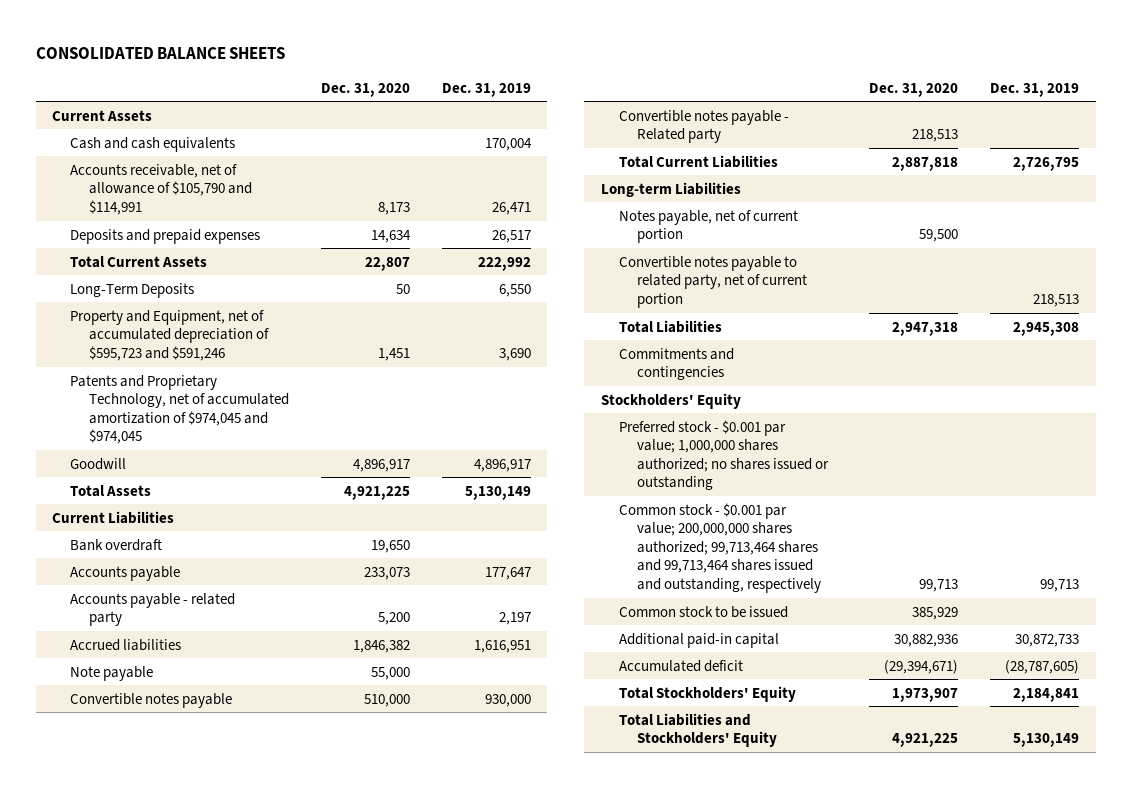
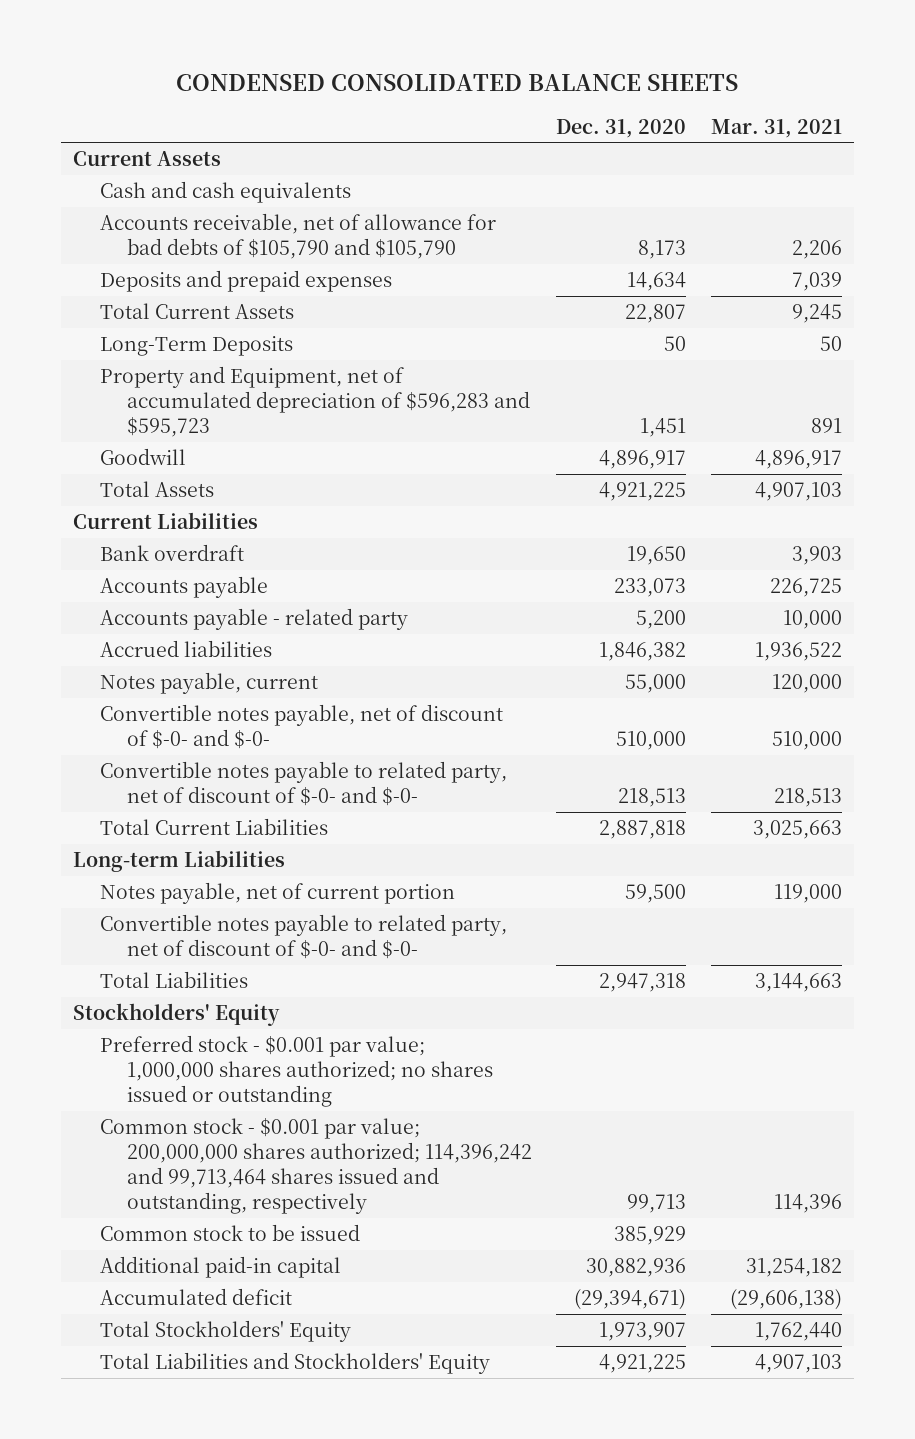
- CONSOLIDATED BALANCE SHEETS
+ CONDENSED CONSOLIDATED BALANCE SHEETS
- | Dec. 31, 2020 | Dec. 31, 2019
+ | Dec. 31, 2020 | Mar. 31, 2021
- Accounts receivable, net of allowance of $105,790 and $114,991 | 8,173 | 26,471
+ Accounts receivable, net of allowance for bad debts of $105,790 and $105,790 | 8,173 | 2,206
- Property and Equipment, net of accumulated depreciation of $595,723 and $591,246 | 1,451 | 3,690
- Patents and Proprietary Technology, net of accumulated amortization of $974,045 and $974,045
+ Property and Equipment, net of accumulated depreciation of $596,283 and $595,723 | 1,451 | 891
- Note payable | 55,000 |
- Convertible notes payable | 510,000 | 930,000
- Convertible notes payable - Related party | 218,513 |
+ Notes payable, current | 55,000 | 120,000
+ Convertible notes payable, net of discount of $-0- and $-0- | 510,000 | 510,000
+ Convertible notes payable to related party, net of discount of $-0- and $-0- | 218,513 | 218,513
- Convertible notes payable to related party, net of current portion | | 218,513
+ Convertible notes payable to related party, net of discount of $-0- and $-0-
- Commitments and contingencies
- Common stock - $0.001 par value; 200,000,000 shares authorized; 99,713,464 shares and 99,713,464 shares issued and outstanding, respectively | 99,713 | 99,713
+ Common stock - $0.001 par value; 200,000,000 shares authorized; 114,396,242 and 99,713,464 shares issued and outstanding, respectively | 99,713 | 114,396

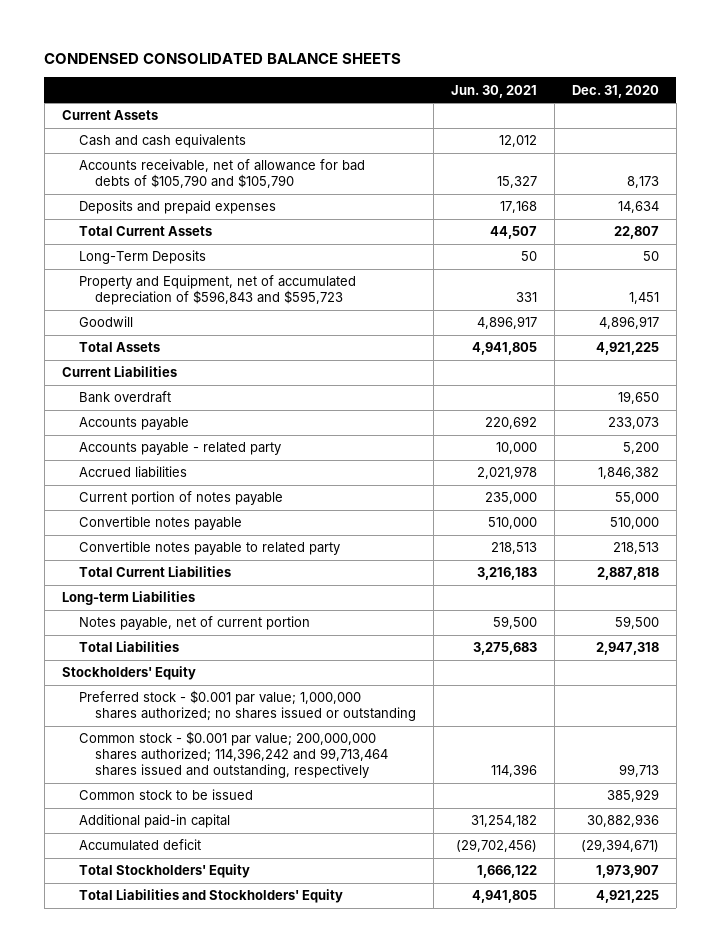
- | Dec. 31, 2020 | Mar. 31, 2021
+ | Jun. 30, 2021 | Dec. 31, 2020
- Property and Equipment, net of accumulated depreciation of $596,283 and $595,723 | 1,451 | 891
+ Property and Equipment, net of accumulated depreciation of $596,843 and $595,723 | 331 | 1,451
- Notes payable, current | 55,000 | 120,000
- Convertible notes payable, net of discount of $-0- and $-0- | 510,000 | 510,000
- Convertible notes payable to related party, net of discount of $-0- and $-0- | 218,513 | 218,513
+ Current portion of notes payable | 235,000 | 55,000
+ Convertible notes payable | 510,000 | 510,000
+ Convertible notes payable to related party | 218,513 | 218,513
- Convertible notes payable to related party, net of discount of $-0- and $-0-

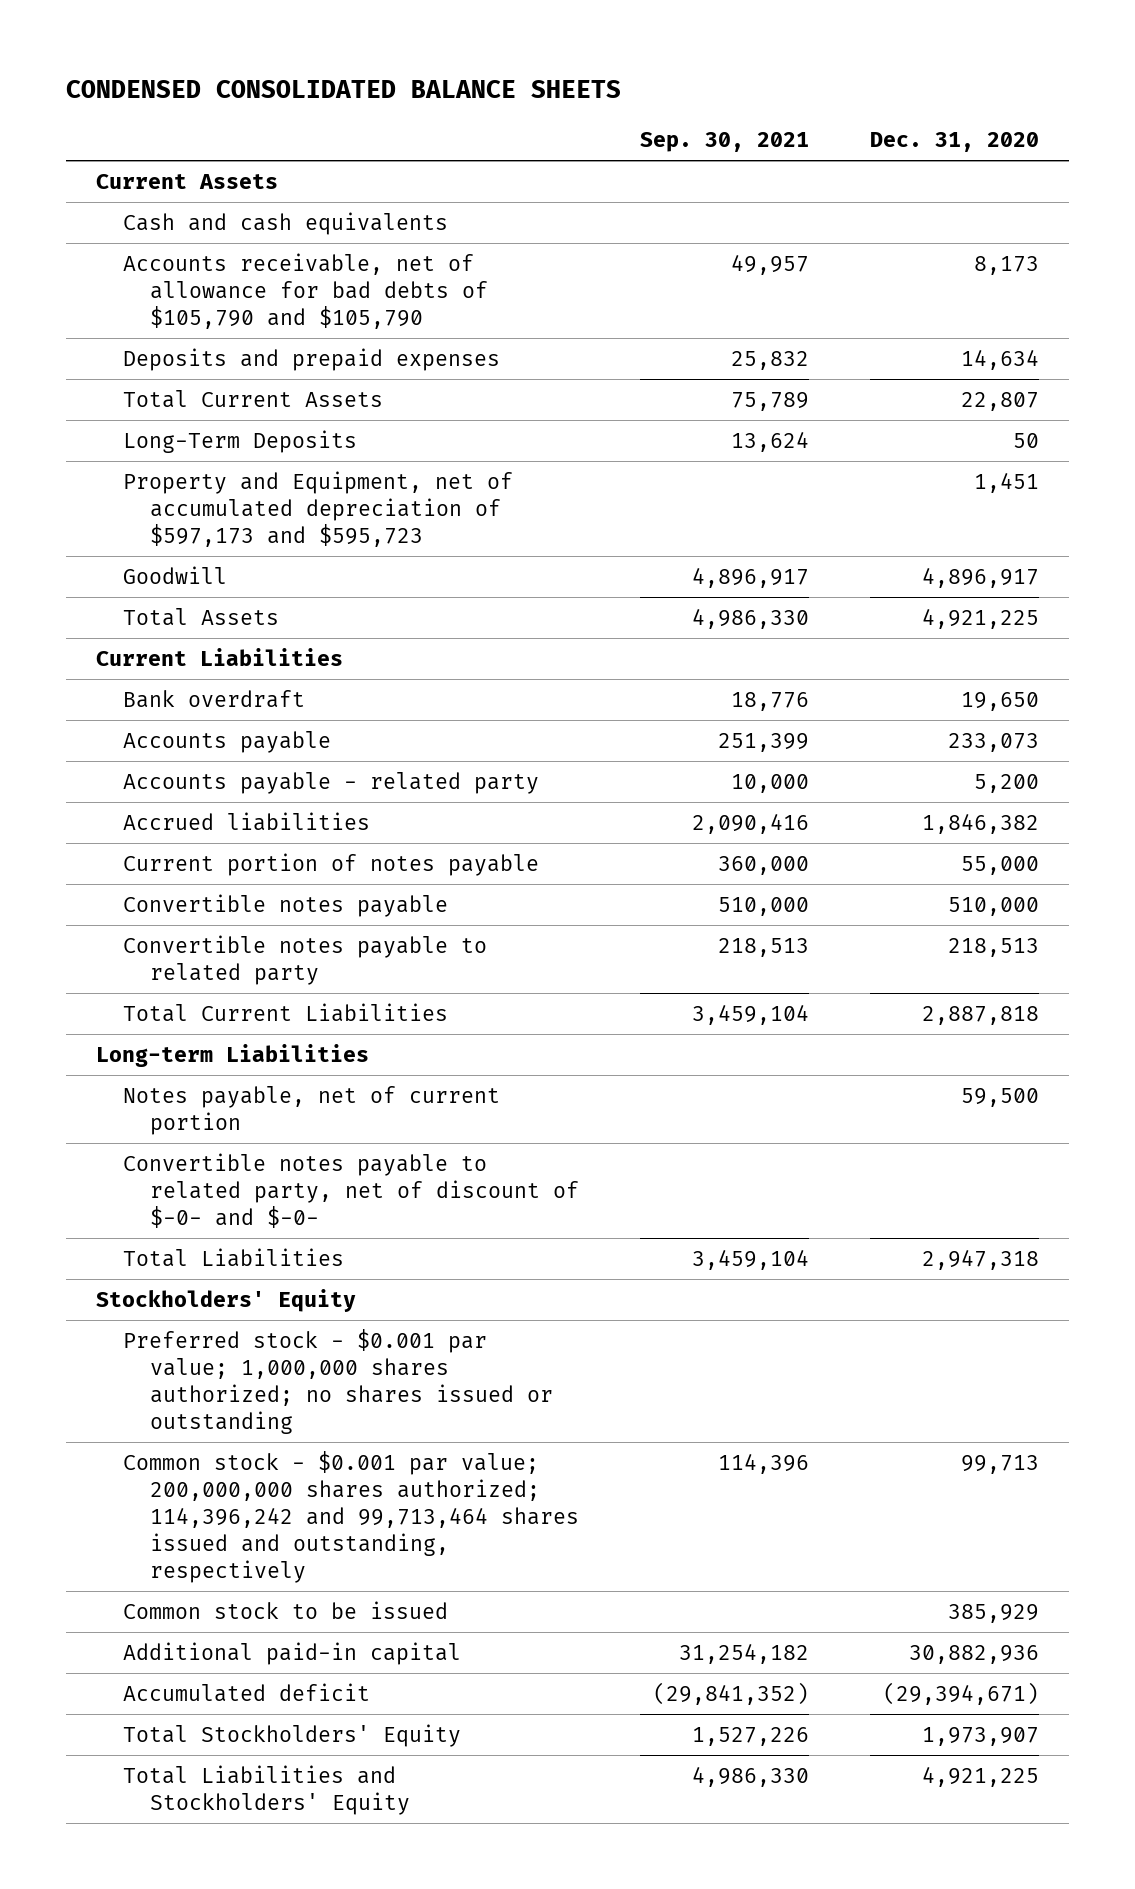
- | Jun. 30, 2021 | Dec. 31, 2020
+ | Sep. 30, 2021 | Dec. 31, 2020
- Property and Equipment, net of accumulated depreciation of $596,843 and $595,723 | 331 | 1,451
+ Property and Equipment, net of accumulated depreciation of $597,173 and $595,723 | | 1,451
+ Convertible notes payable to related party, net of discount of $-0- and $-0-

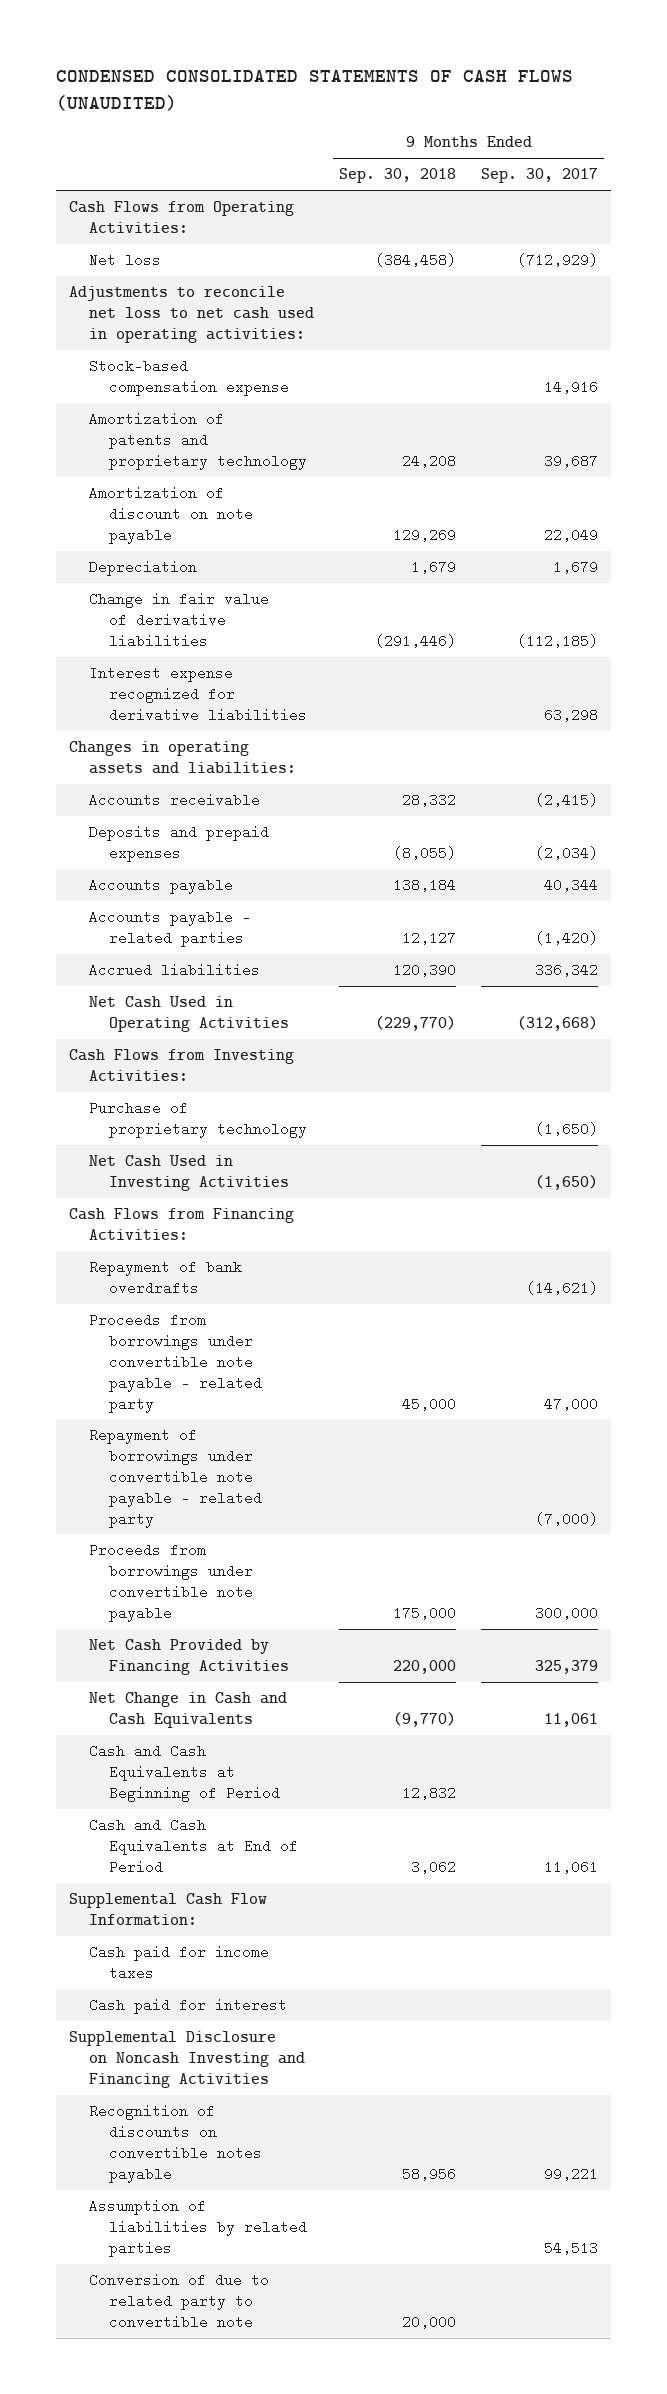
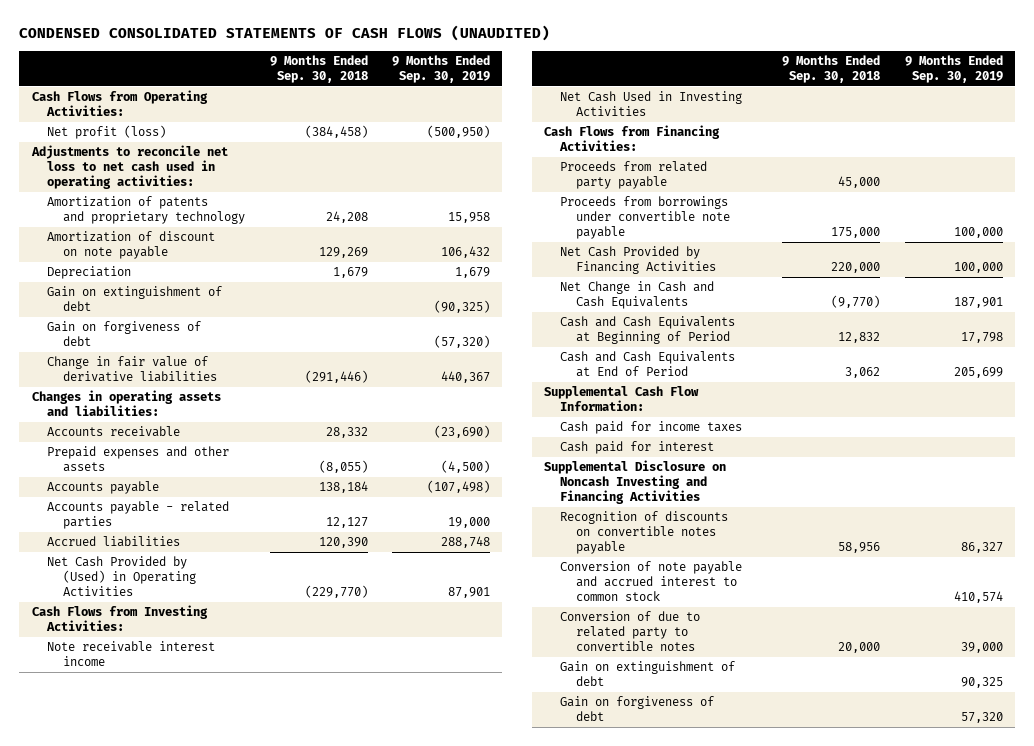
- | 9 Months Ended Sep. 30, 2018 | 9 Months Ended Sep. 30, 2017
+ | 9 Months Ended Sep. 30, 2018 | 9 Months Ended Sep. 30, 2019
- Net loss | (384,458) | (712,929)
+ Net profit (loss) | (384,458) | (500,950)
- Stock-based compensation expense | | 14,916
+ Gain on extinguishment of debt | | (90,325)
+ Gain on forgiveness of debt | | (57,320)
- Interest expense recognized for derivative liabilities | | 63,298
- Deposits and prepaid expenses | (8,055) | (2,034)
+ Prepaid expenses and other assets | (8,055) | (4,500)
- Net Cash Used in Operating Activities | (229,770) | (312,668)
+ Net Cash Provided by (Used) in Operating Activities | (229,770) | 87,901
- Purchase of proprietary technology | | (1,650)
+ Note receivable interest income
- Repayment of bank overdrafts | | (14,621)
- Proceeds from borrowings under convertible note payable - related party | 45,000 | 47,000
- Repayment of borrowings under convertible note payable - related party | | (7,000)
+ Proceeds from related party payable | 45,000 |
- Assumption of liabilities by related parties | | 54,513
- Conversion of due to related party to convertible note | 20,000 |
+ Conversion of note payable and accrued interest to common stock | | 410,574
+ Conversion of due to related party to convertible notes | 20,000 | 39,000
+ Gain on extinguishment of debt | | 90,325
+ Gain on forgiveness of debt | | 57,320

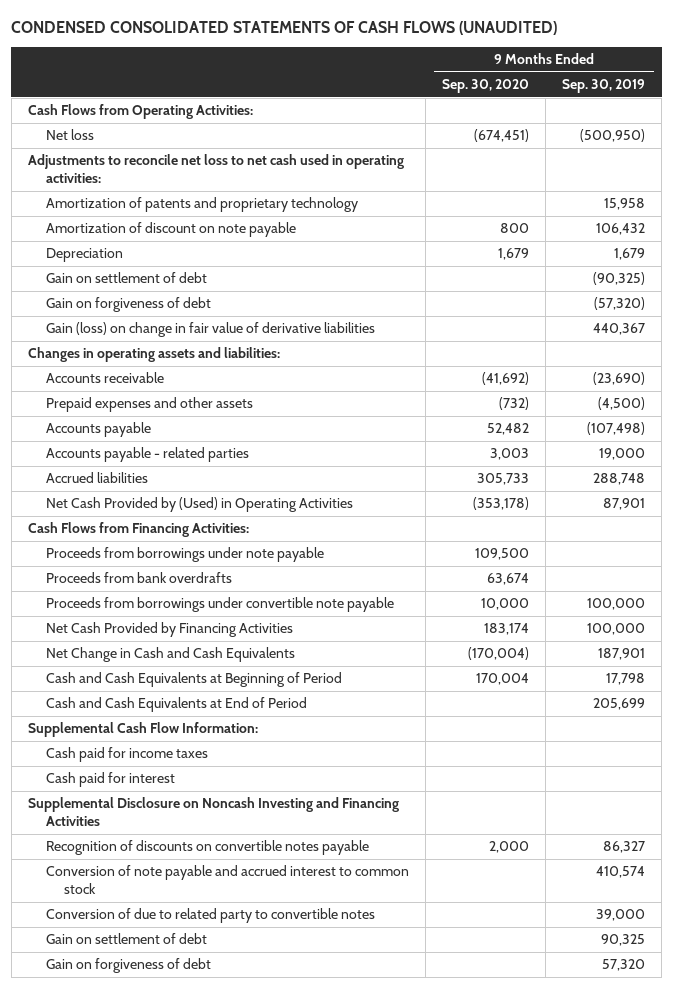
- | 9 Months Ended Sep. 30, 2018 | 9 Months Ended Sep. 30, 2019
+ | 9 Months Ended Sep. 30, 2020 | 9 Months Ended Sep. 30, 2019
- Net profit (loss) | (384,458) | (500,950)
+ Net loss | (674,451) | (500,950)
- Gain on extinguishment of debt | | (90,325)
+ Gain on settlement of debt | | (90,325)
- Change in fair value of derivative liabilities | (291,446) | 440,367
+ Gain (loss) on change in fair value of derivative liabilities | | 440,367
- Cash Flows from Investing Activities:
- Note receivable interest income
- Net Cash Used in Investing Activities
- Proceeds from related party payable | 45,000 |
+ Proceeds from borrowings under note payable | 109,500 |
+ Proceeds from bank overdrafts | 63,674 |
- Gain on extinguishment of debt | | 90,325
+ Gain on settlement of debt | | 90,325

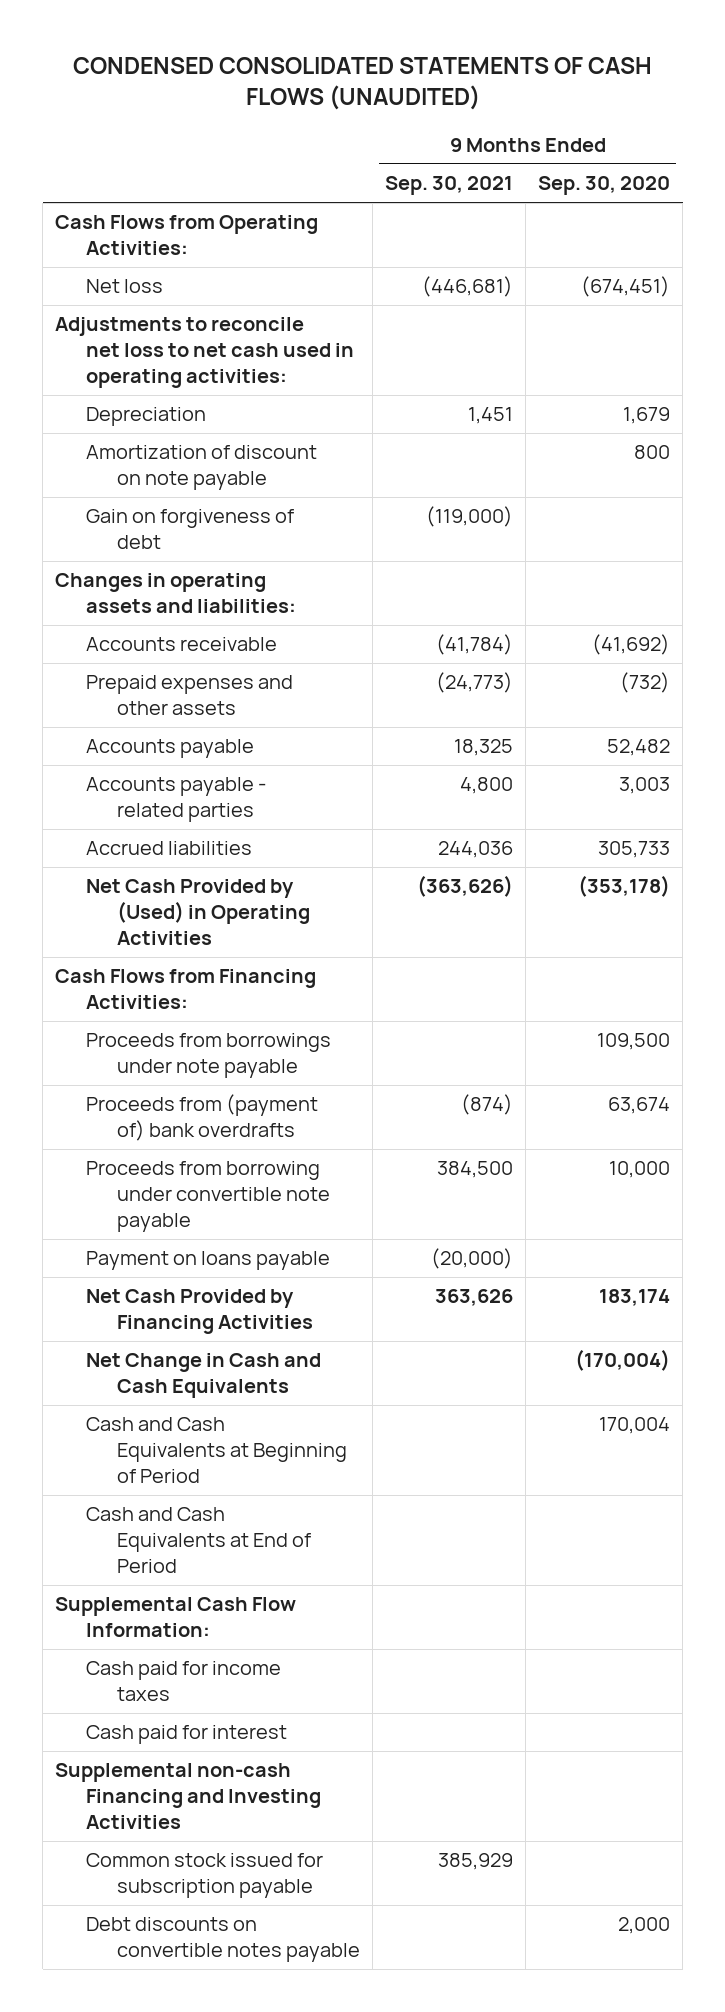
- | 9 Months Ended Sep. 30, 2020 | 9 Months Ended Sep. 30, 2019
+ | 9 Months Ended Sep. 30, 2021 | 9 Months Ended Sep. 30, 2020
- Amortization of patents and proprietary technology | | 15,958
- Gain on settlement of debt | | (90,325)
moved down: Amortization of discount on note payable | | 800
- Gain (loss) on change in fair value of derivative liabilities | | 440,367
- Proceeds from bank overdrafts | 63,674 |
- Proceeds from borrowings under convertible note payable | 10,000 | 100,000
+ Proceeds from (payment of) bank overdrafts | (874) | 63,674
+ Proceeds from borrowing under convertible note payable | 384,500 | 10,000
+ Payment on loans payable | (20,000) |
- Supplemental Disclosure on Noncash Investing and Financing Activities
- Recognition of discounts on convertible notes payable | 2,000 | 86,327
- Conversion of note payable and accrued interest to common stock | | 410,574
- Conversion of due to related party to convertible notes | | 39,000
- Gain on settlement of debt | | 90,325
- Gain on forgiveness of debt | | 57,320
+ Supplemental non-cash Financing and Investing Activities
+ Common stock issued for subscription payable | 385,929 |
+ Debt discounts on convertible notes payable | | 2,000

